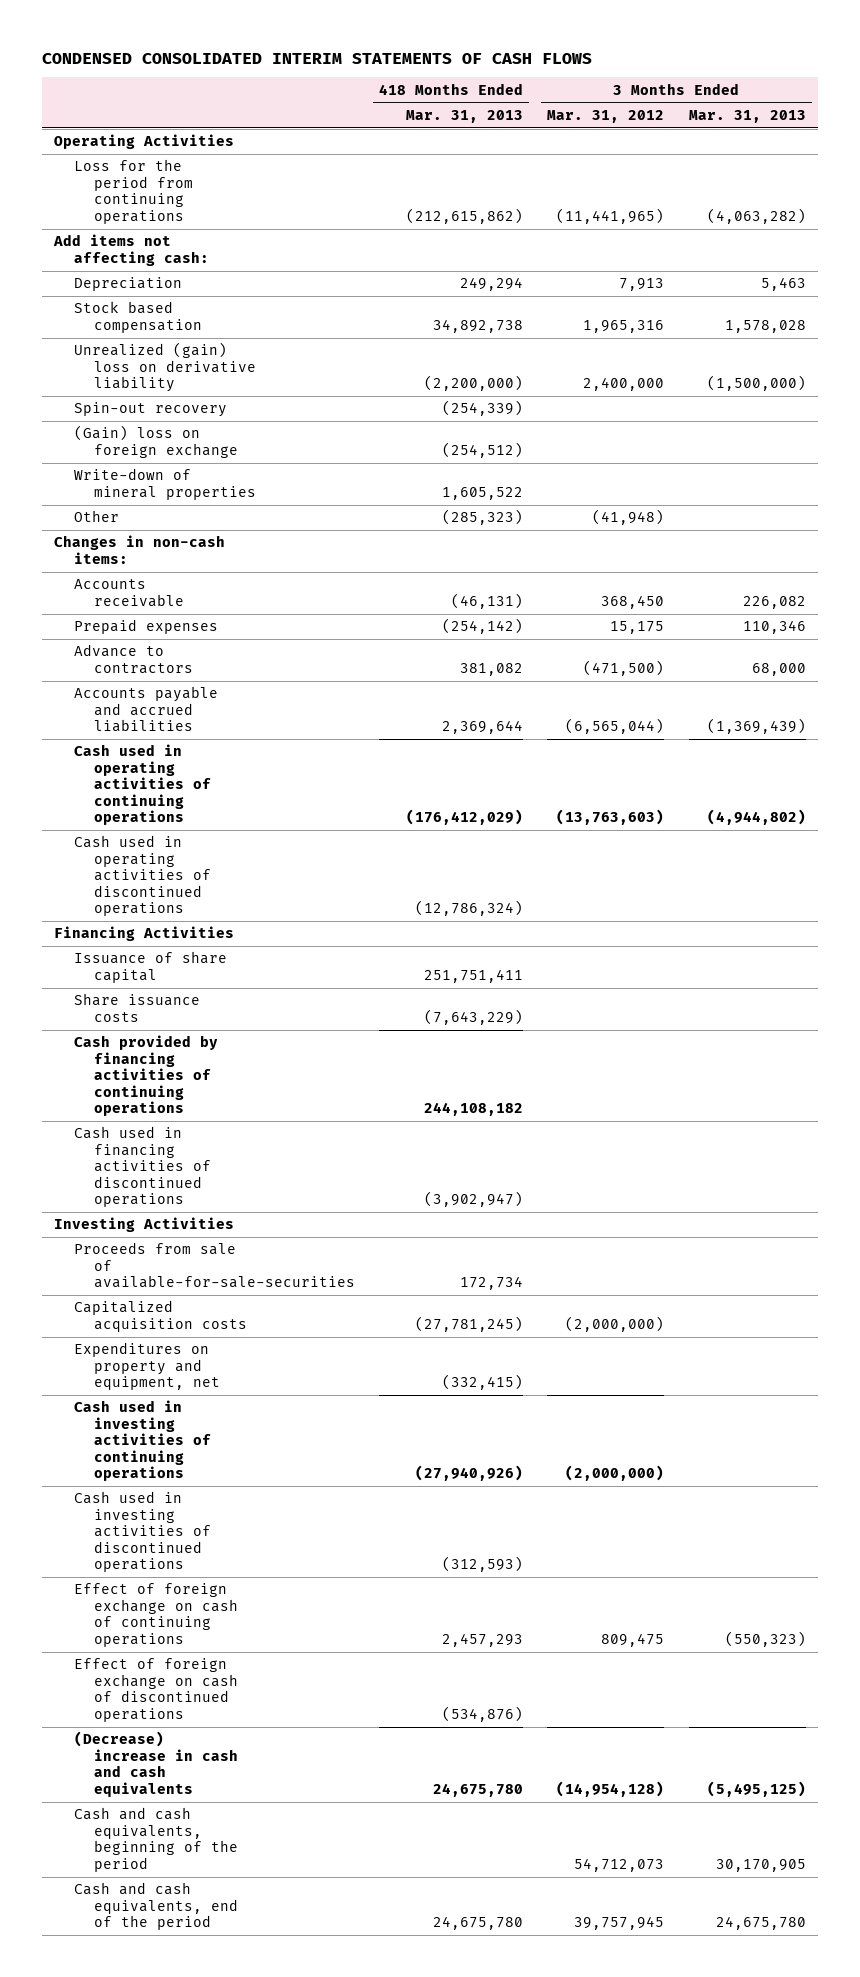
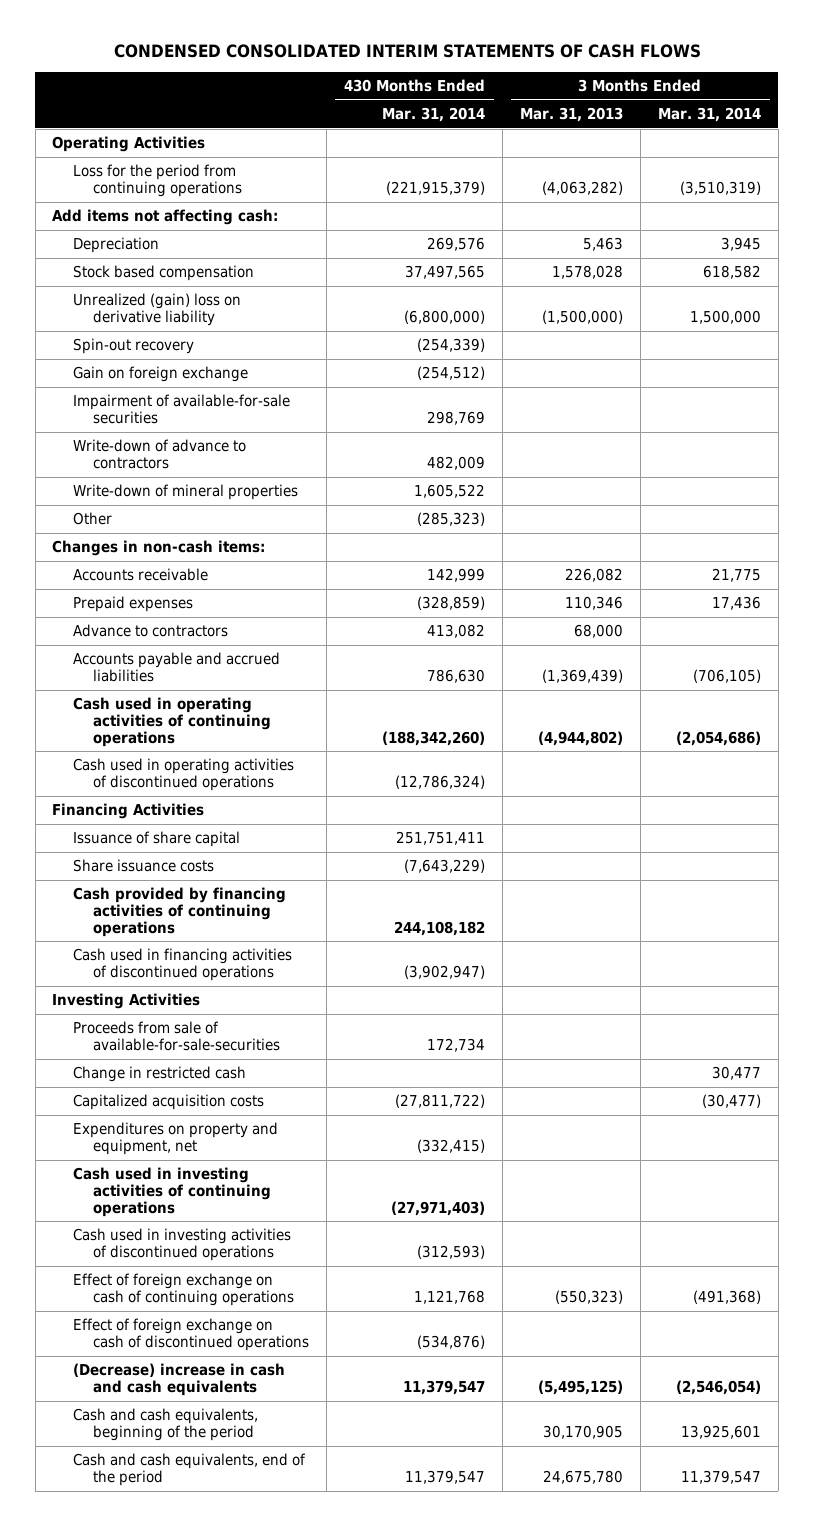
- | 418 Months Ended Mar. 31, 2013 | 3 Months Ended Mar. 31, 2012 | 3 Months Ended Mar. 31, 2013
+ | 430 Months Ended Mar. 31, 2014 | 3 Months Ended Mar. 31, 2013 | 3 Months Ended Mar. 31, 2014
- (Gain) loss on foreign exchange | (254,512) | |
+ Gain on foreign exchange | (254,512) | |
+ Impairment of available-for-sale securities | 298,769 | |
+ Write-down of advance to contractors | 482,009 | |
+ Change in restricted cash | | | 30,477

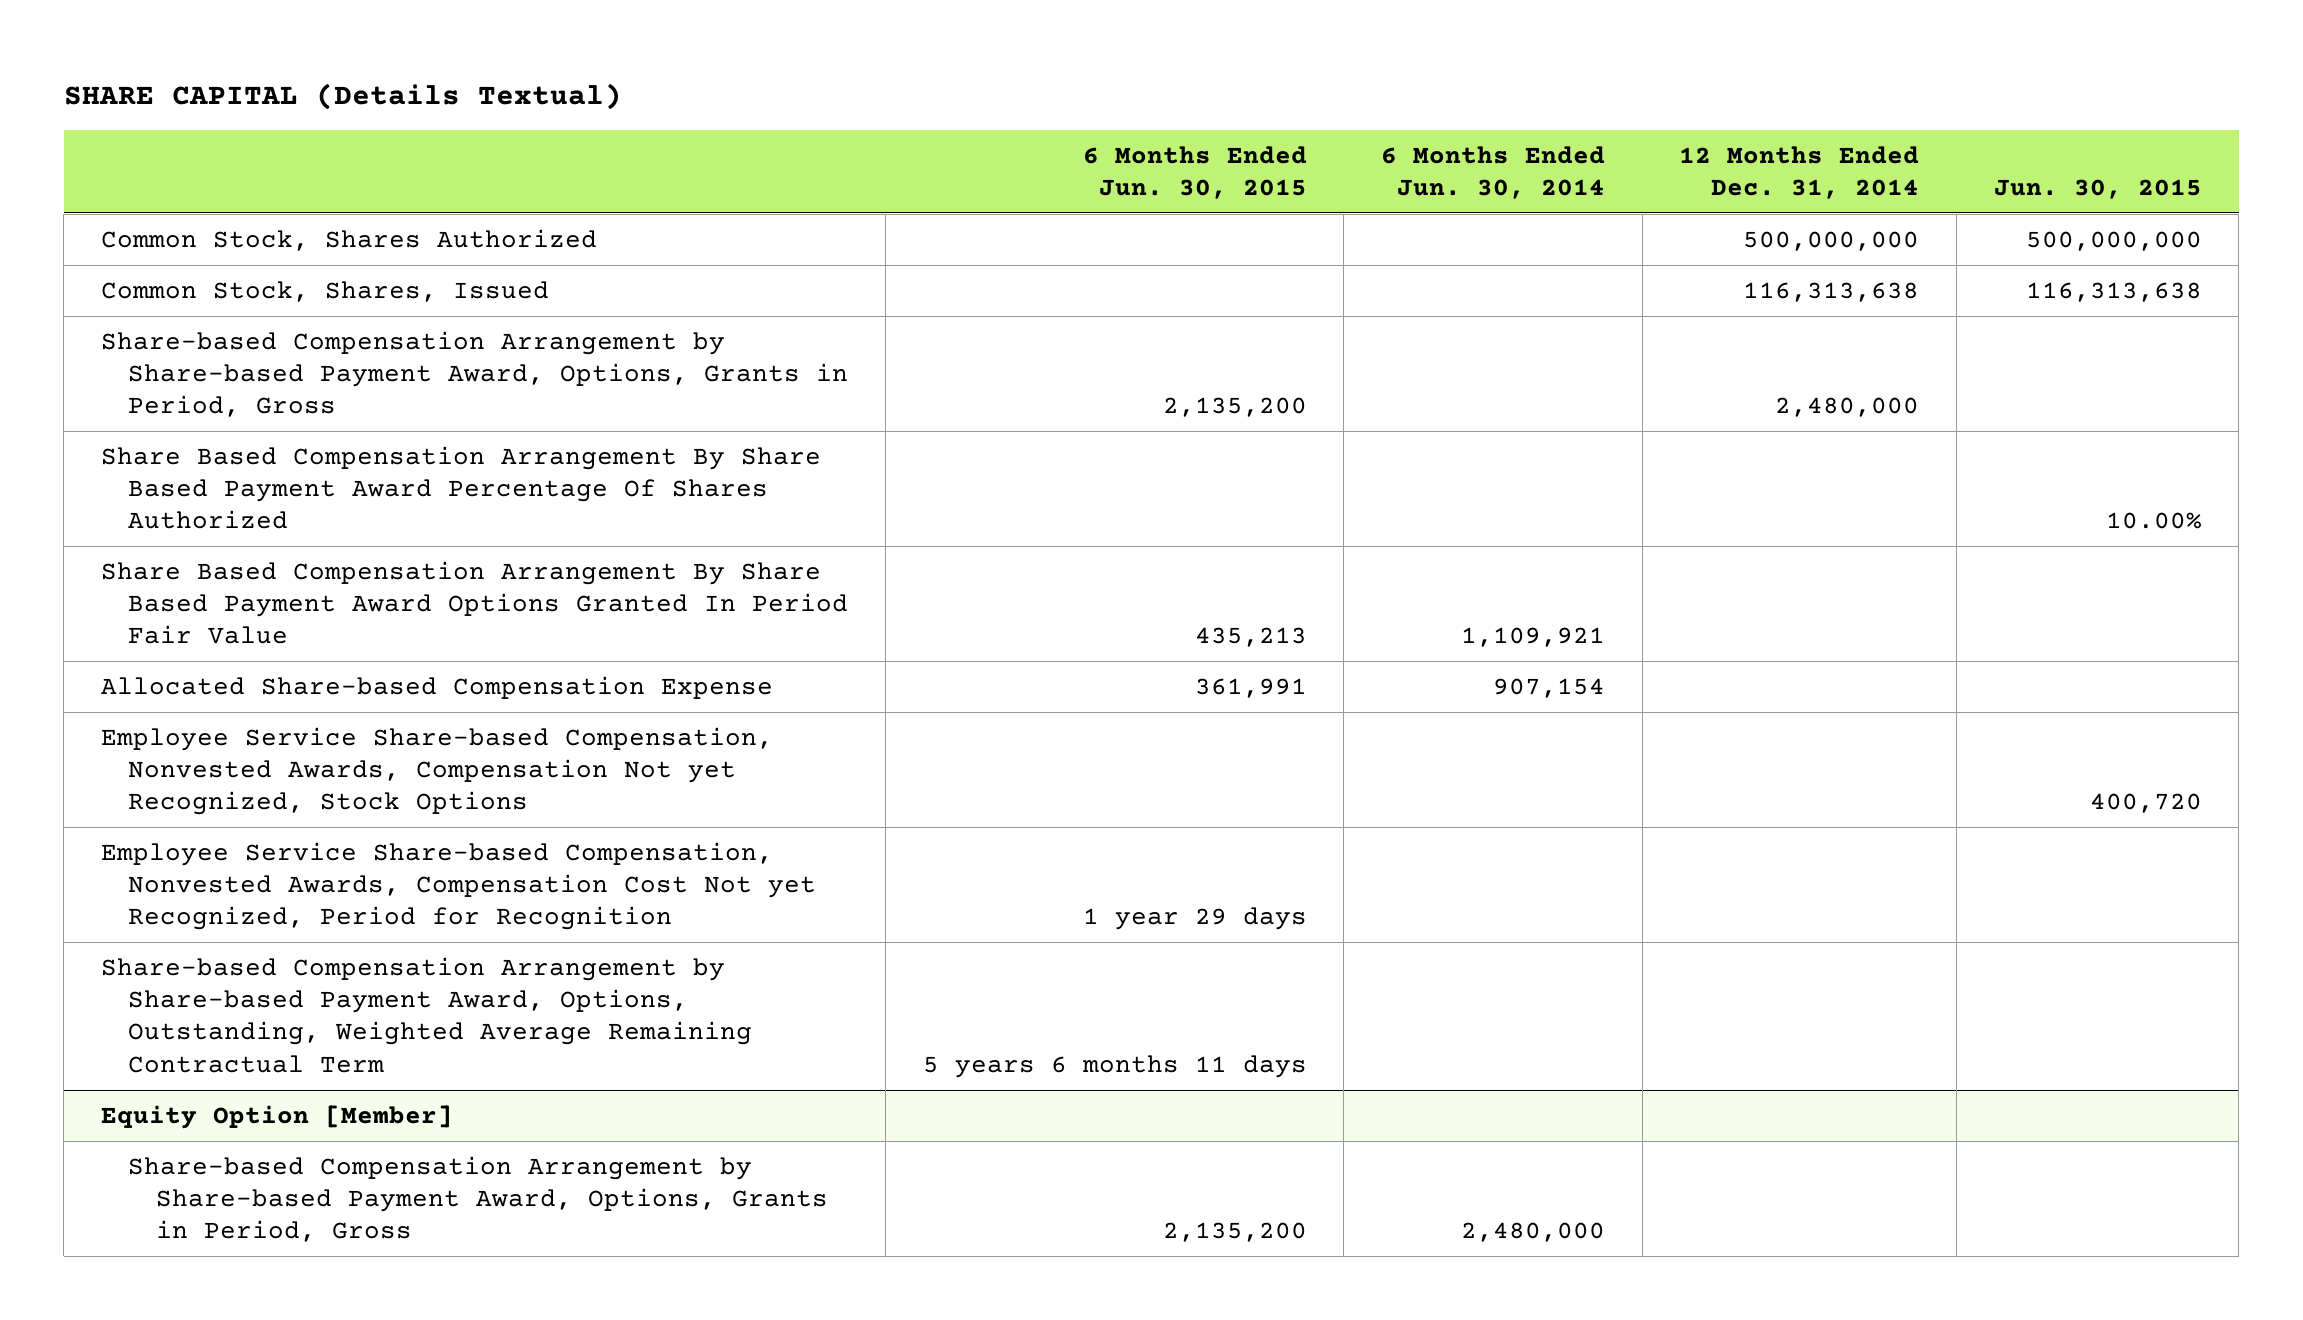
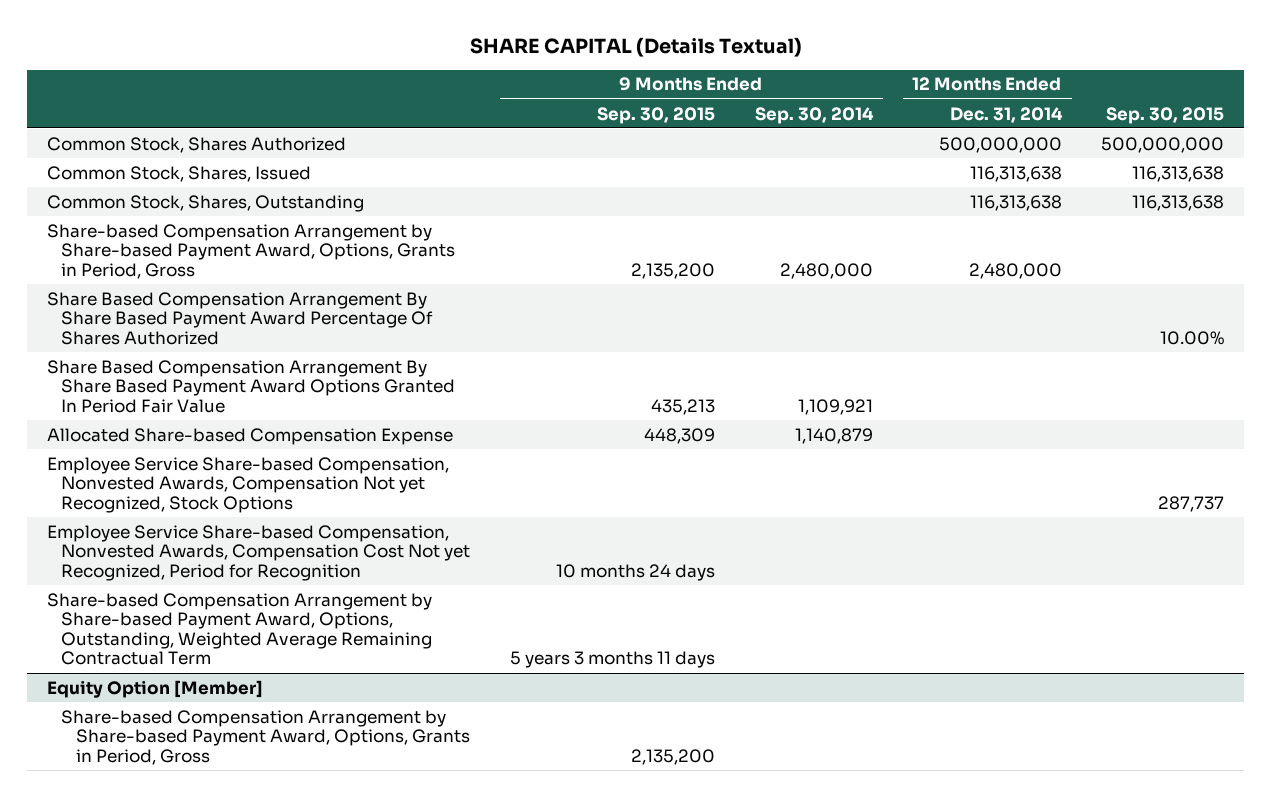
- | 6 Months Ended Jun. 30, 2015 | 6 Months Ended Jun. 30, 2014 | 12 Months Ended Dec. 31, 2014 | Jun. 30, 2015
+ | 9 Months Ended Sep. 30, 2015 | 9 Months Ended Sep. 30, 2014 | 12 Months Ended Dec. 31, 2014 | Sep. 30, 2015
+ Common Stock, Shares, Outstanding | | | 116,313,638 | 116,313,638

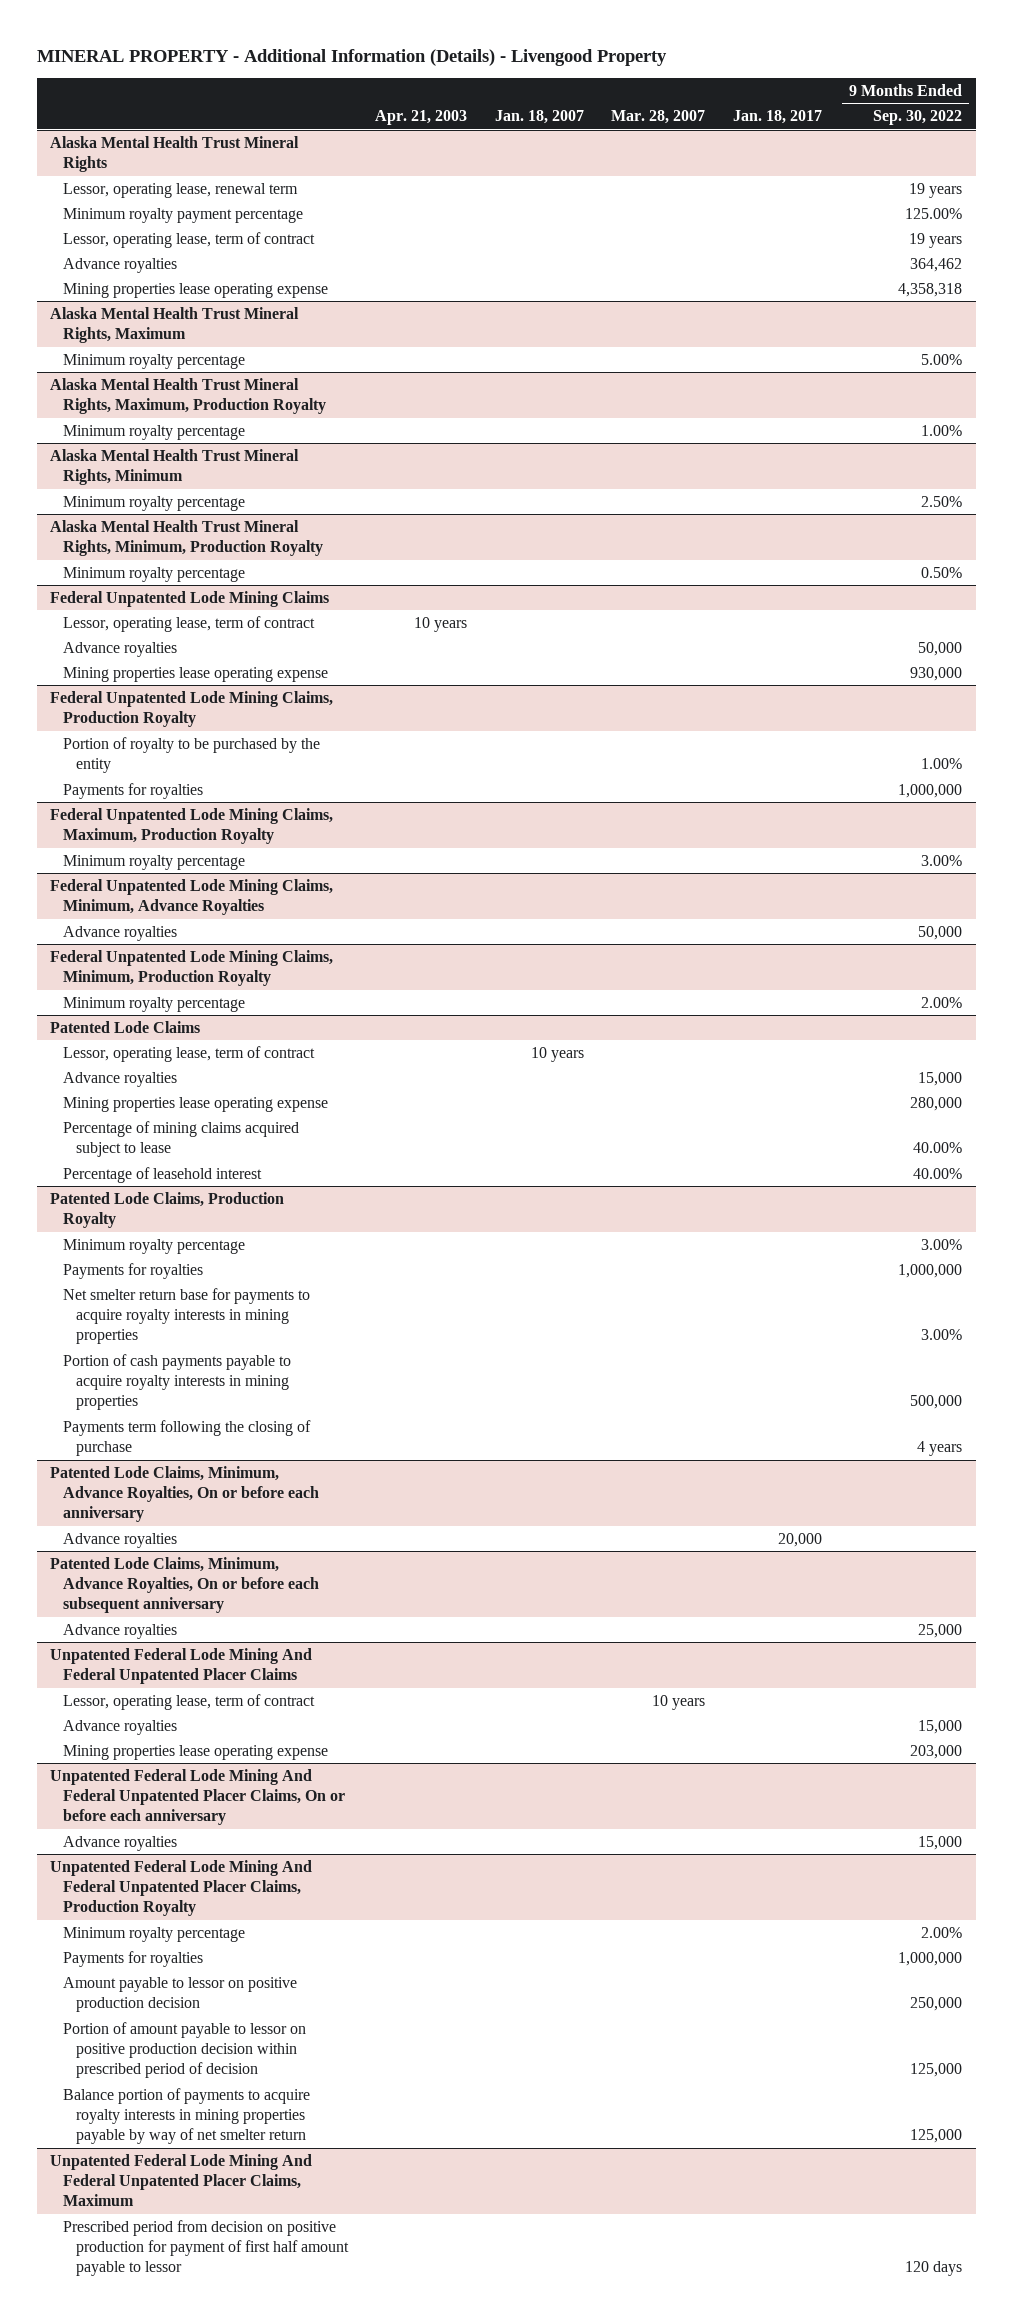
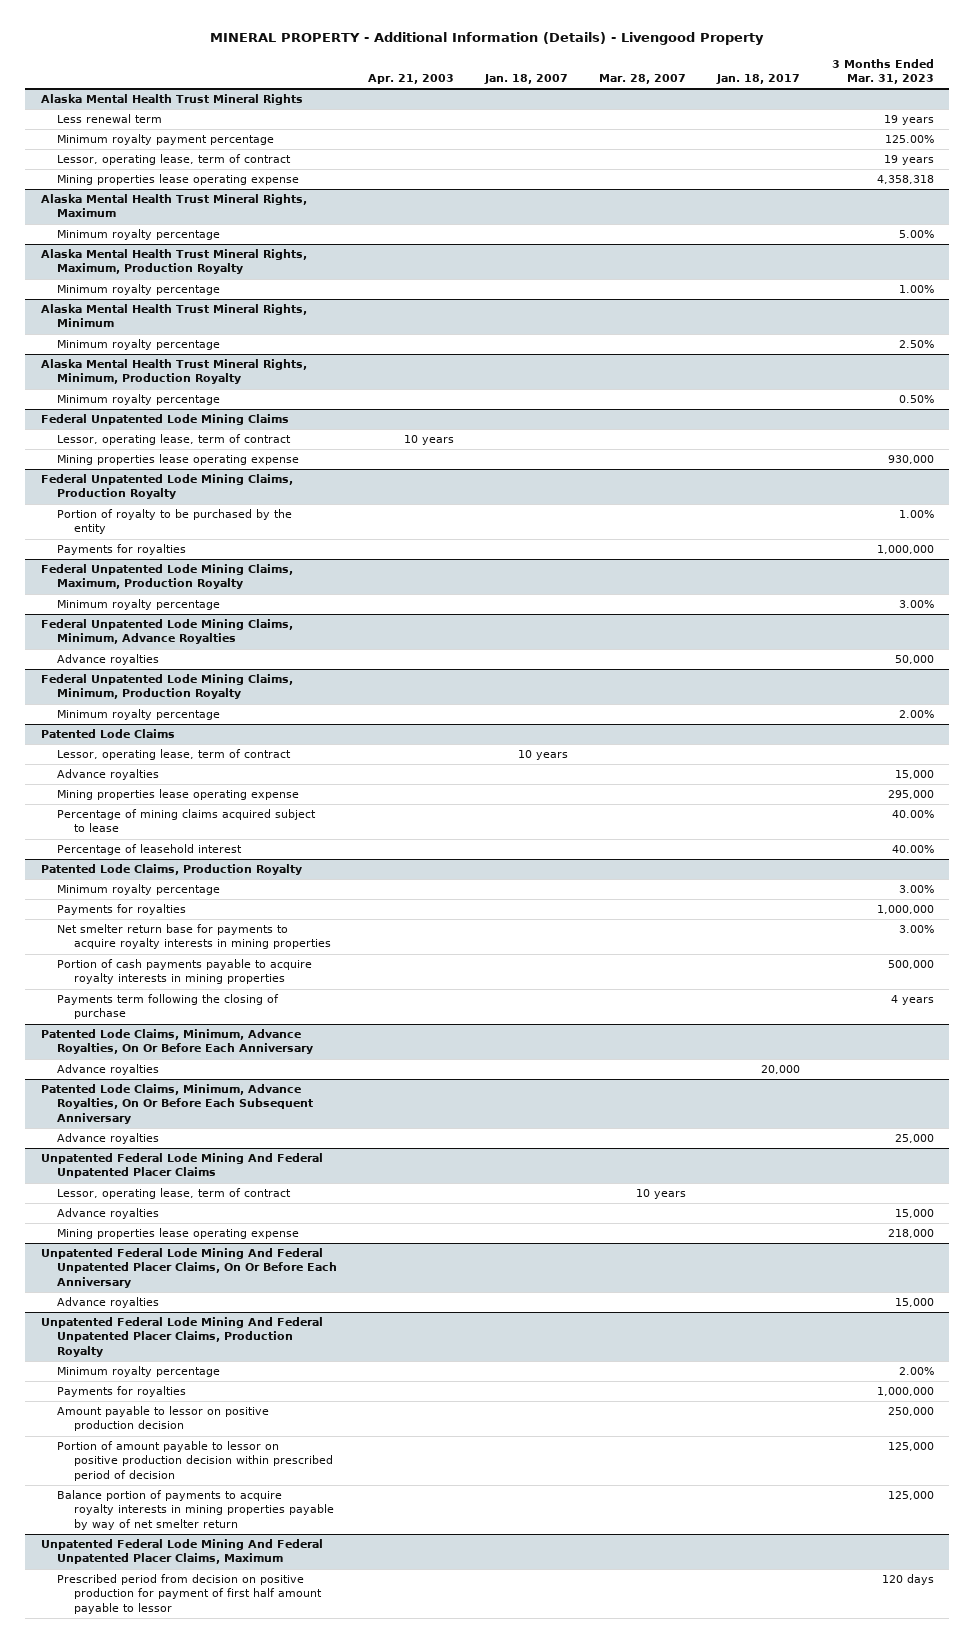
- | Apr. 21, 2003 | Jan. 18, 2007 | Mar. 28, 2007 | Jan. 18, 2017 | 9 Months Ended Sep. 30, 2022
+ | Apr. 21, 2003 | Jan. 18, 2007 | Mar. 28, 2007 | Jan. 18, 2017 | 3 Months Ended Mar. 31, 2023
@ Alaska Mental Health Trust Mineral Rights
- Lessor, operating lease, renewal term | | | | | 19 years
+ Less renewal term | | | | | 19 years
- Advance royalties | | | | | 364,462
@ Federal Unpatented Lode Mining Claims
- Advance royalties | | | | | 50,000
- Patented Lode Claims, Minimum, Advance Royalties, On or before each anniversary
+ Patented Lode Claims, Minimum, Advance Royalties, On Or Before Each Anniversary
- Patented Lode Claims, Minimum, Advance Royalties, On or before each subsequent anniversary
+ Patented Lode Claims, Minimum, Advance Royalties, On Or Before Each Subsequent Anniversary
- Unpatented Federal Lode Mining And Federal Unpatented Placer Claims, On or before each anniversary
+ Unpatented Federal Lode Mining And Federal Unpatented Placer Claims, On Or Before Each Anniversary

